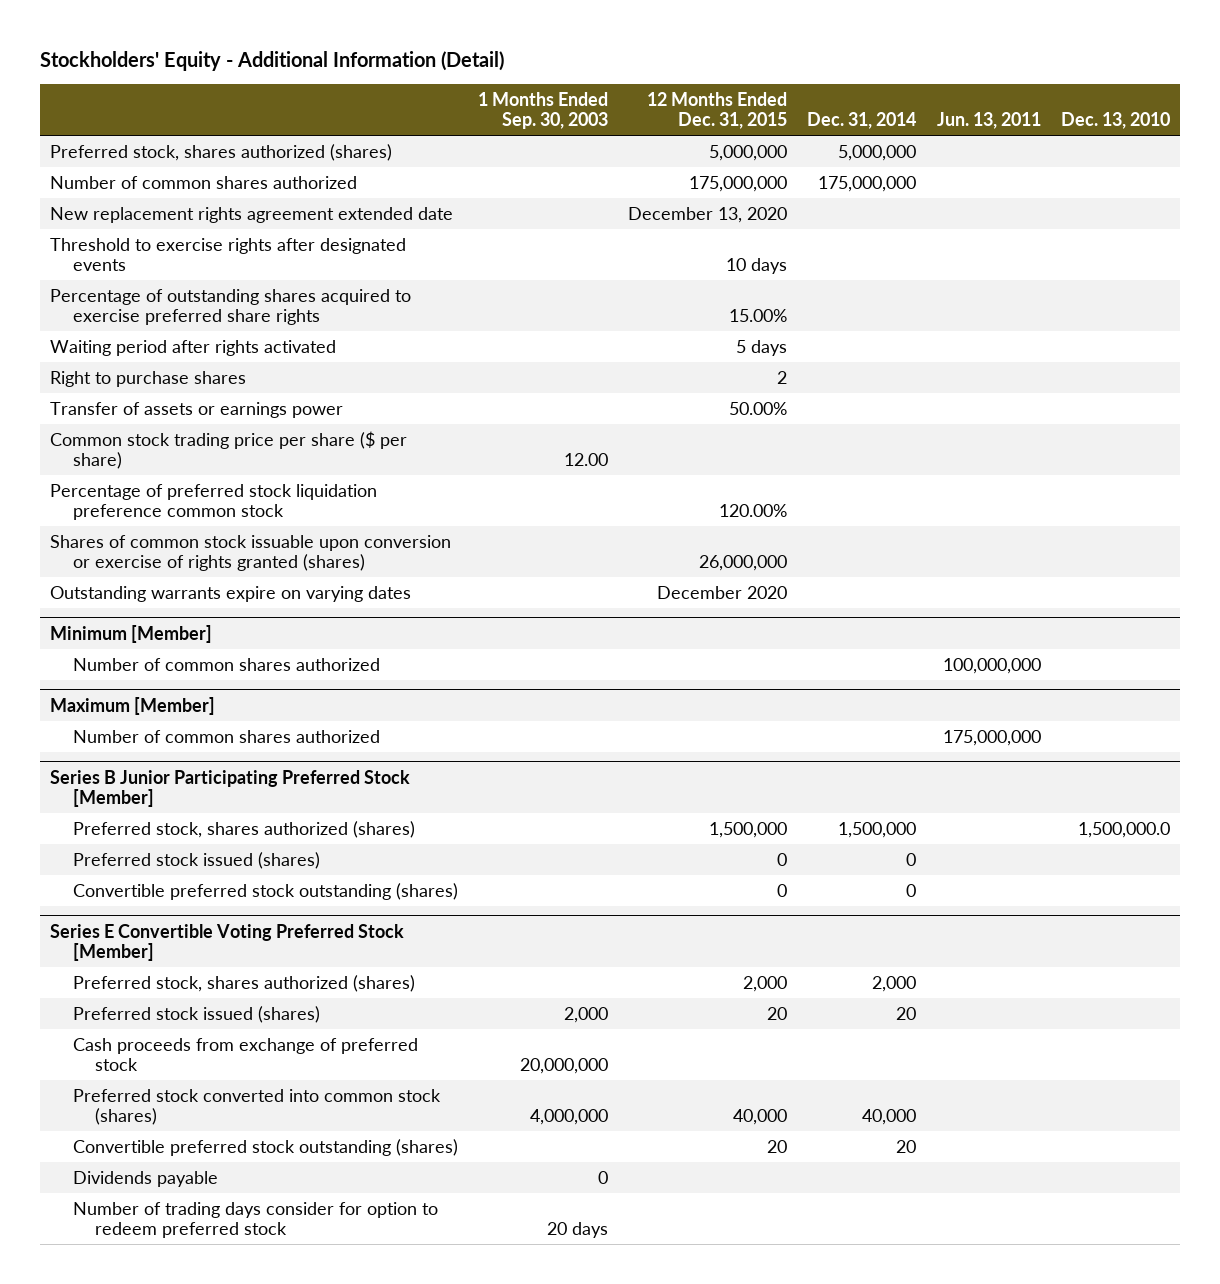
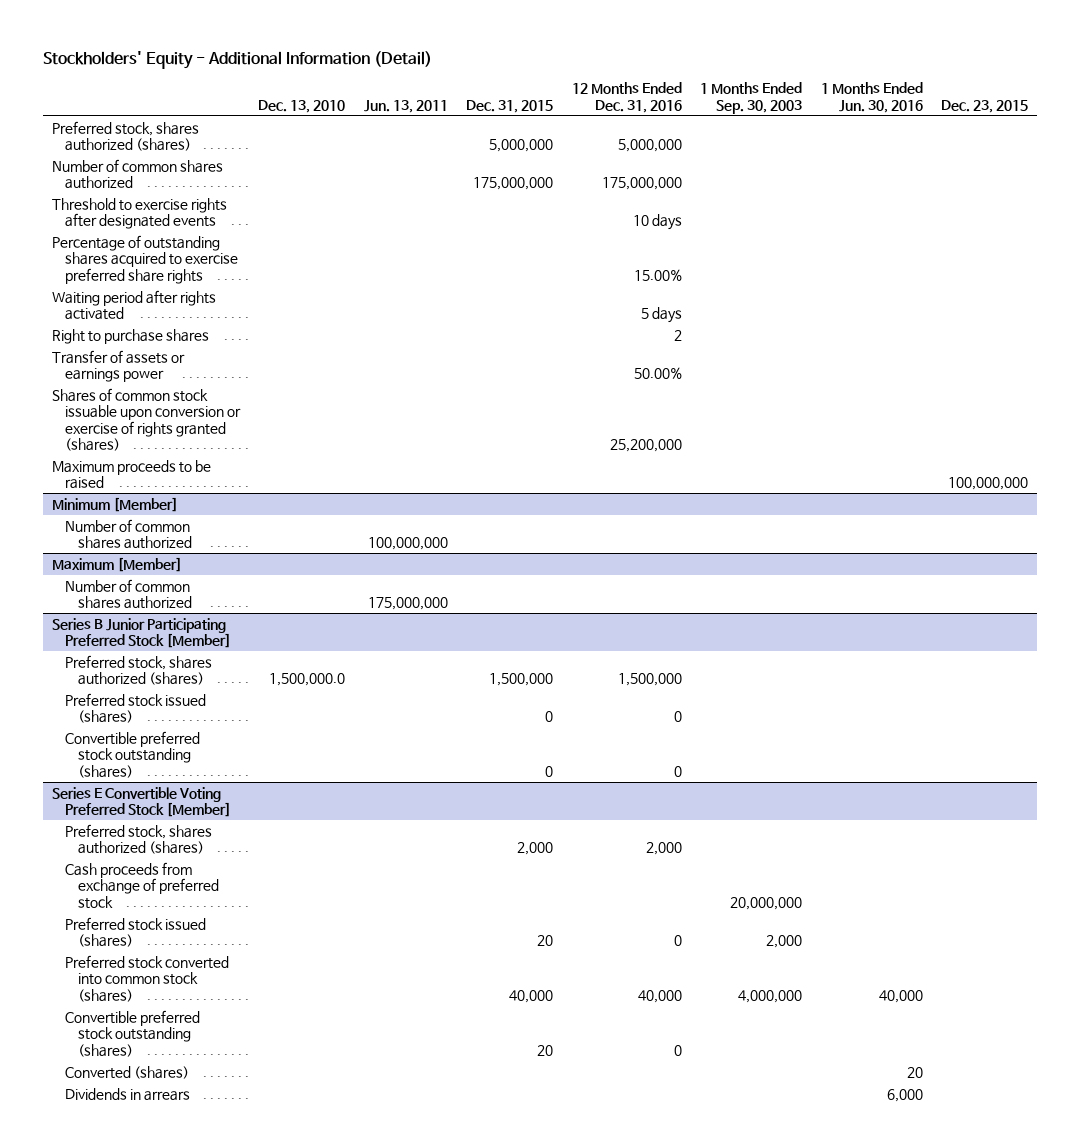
- | 1 Months Ended Sep. 30, 2003 | 12 Months Ended Dec. 31, 2015 | Dec. 31, 2014 | Jun. 13, 2011 | Dec. 13, 2010
+ | Dec. 13, 2010 | Jun. 13, 2011 | Dec. 31, 2015 | 12 Months Ended Dec. 31, 2016 | 1 Months Ended Sep. 30, 2003 | 1 Months Ended Jun. 30, 2016 | Dec. 23, 2015
- New replacement rights agreement extended date | | December 13, 2020 | | |
- Common stock trading price per share ($ per share) | 12.00 | | | |
- Percentage of preferred stock liquidation preference common stock | | 120.00% | | |
- Outstanding warrants expire on varying dates | | December 2020 | | |
+ Maximum proceeds to be raised | | | | | | | 100,000,000
@ Series E Convertible Voting Preferred Stock [Member]
moved down: Preferred stock issued (shares) | | | 20 | 0 | 2,000 | |
- Dividends payable | 0 | | | |
- Number of trading days consider for option to redeem preferred stock | 20 days | | | |
+ Converted (shares) | | | | | | 20 |
+ Dividends in arrears | | | | | | 6,000 |

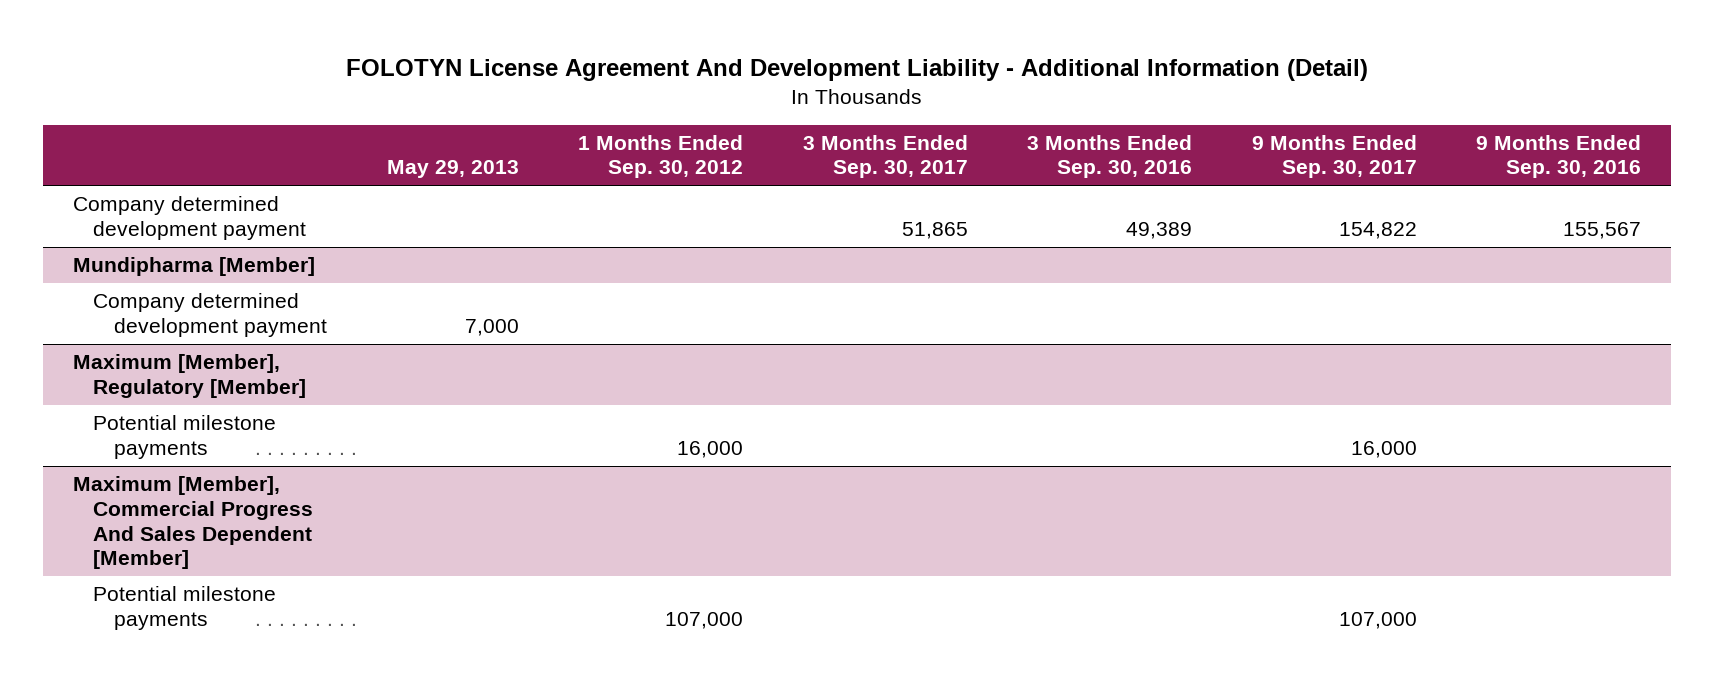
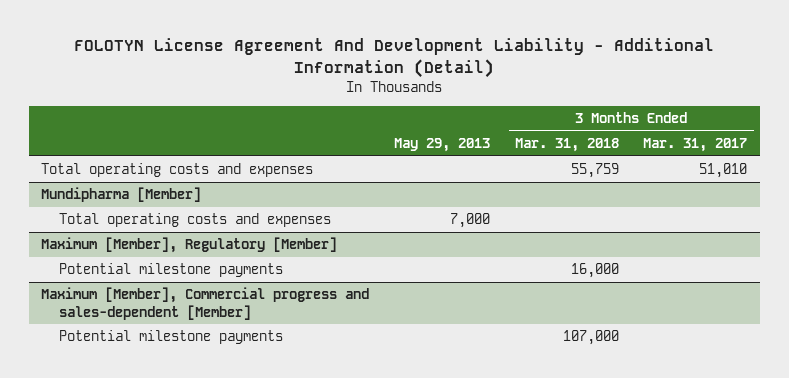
- | May 29, 2013 | 1 Months Ended Sep. 30, 2012 | 3 Months Ended Sep. 30, 2017 | 3 Months Ended Sep. 30, 2016 | 9 Months Ended Sep. 30, 2017 | 9 Months Ended Sep. 30, 2016
+ | May 29, 2013 | 3 Months Ended Mar. 31, 2018 | 3 Months Ended Mar. 31, 2017
- Company determined development payment | | | 51,865 | 49,389 | 154,822 | 155,567
+ Total operating costs and expenses | | 55,759 | 51,010
@ Mundipharma [Member]
- Company determined development payment | 7,000 | | | | |
+ Total operating costs and expenses | 7,000 | |
- Maximum [Member], Commercial Progress And Sales Dependent [Member]
+ Maximum [Member], Commercial progress and sales-dependent [Member]

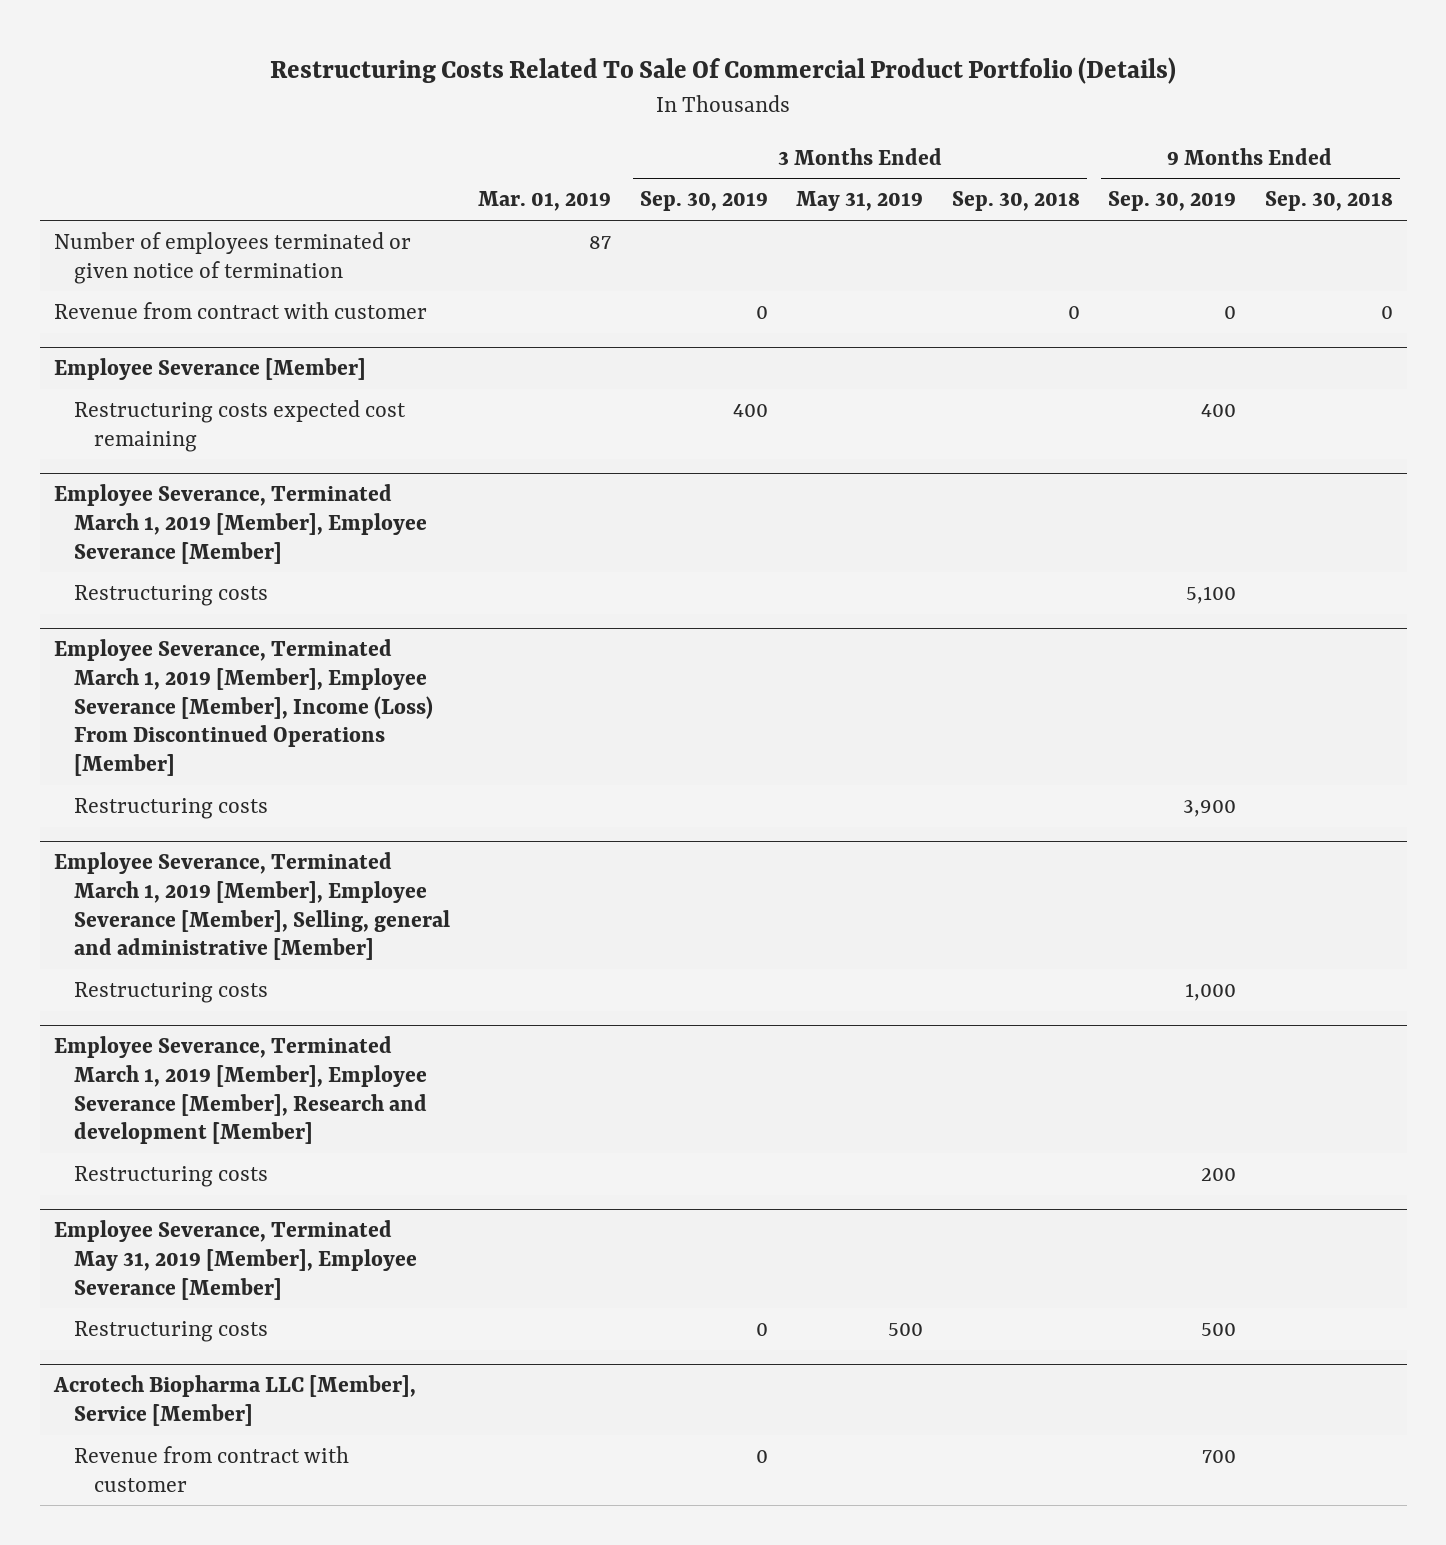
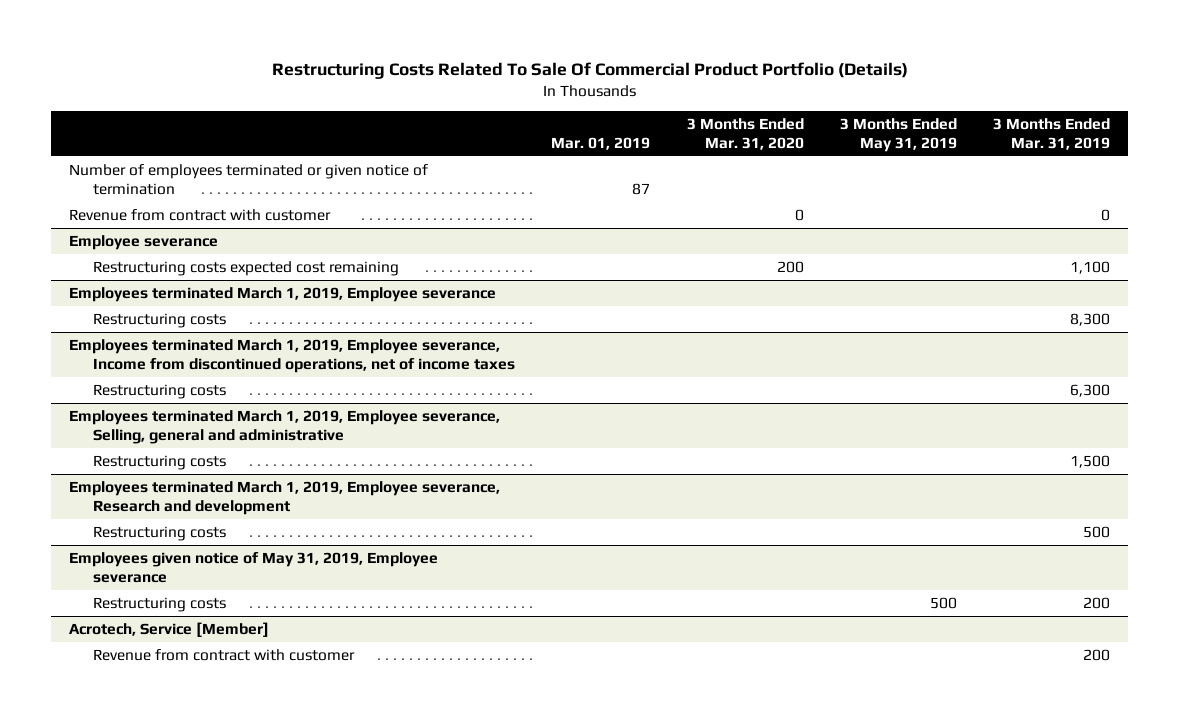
- | Mar. 01, 2019 | 3 Months Ended Sep. 30, 2019 | 3 Months Ended May 31, 2019 | 3 Months Ended Sep. 30, 2018 | 9 Months Ended Sep. 30, 2019 | 9 Months Ended Sep. 30, 2018
+ | Mar. 01, 2019 | 3 Months Ended Mar. 31, 2020 | 3 Months Ended May 31, 2019 | 3 Months Ended Mar. 31, 2019
- Employee Severance [Member]
+ Employee severance
- Employee Severance, Terminated March 1, 2019 [Member], Employee Severance [Member]
+ Employees terminated March 1, 2019, Employee severance
- Employee Severance, Terminated March 1, 2019 [Member], Employee Severance [Member], Income (Loss) From Discontinued Operations [Member]
+ Employees terminated March 1, 2019, Employee severance, Income from discontinued operations, net of income taxes
- Employee Severance, Terminated March 1, 2019 [Member], Employee Severance [Member], Selling, general and administrative [Member]
+ Employees terminated March 1, 2019, Employee severance, Selling, general and administrative
- Employee Severance, Terminated March 1, 2019 [Member], Employee Severance [Member], Research and development [Member]
+ Employees terminated March 1, 2019, Employee severance, Research and development
- Employee Severance, Terminated May 31, 2019 [Member], Employee Severance [Member]
+ Employees given notice of May 31, 2019, Employee severance
- Acrotech Biopharma LLC [Member], Service [Member]
+ Acrotech, Service [Member]

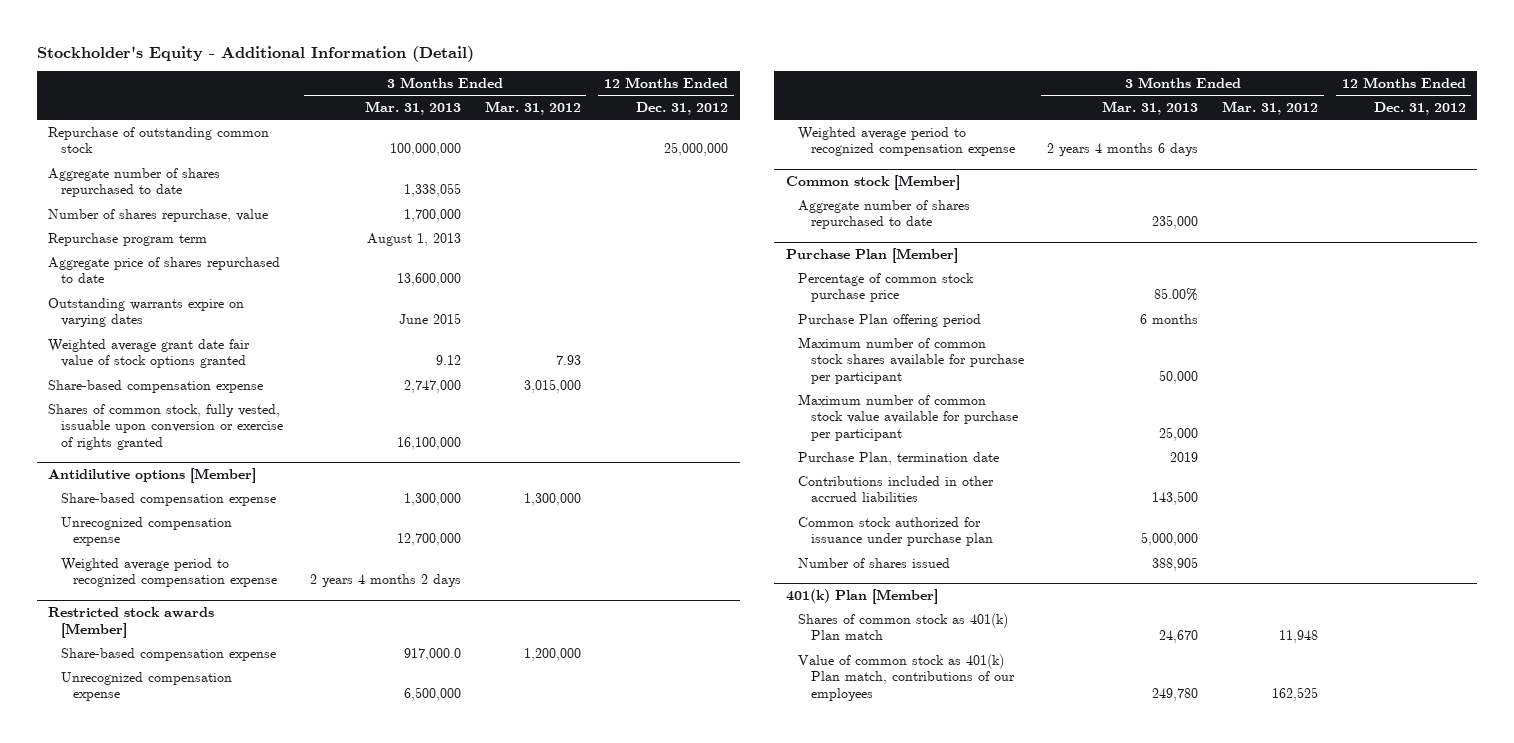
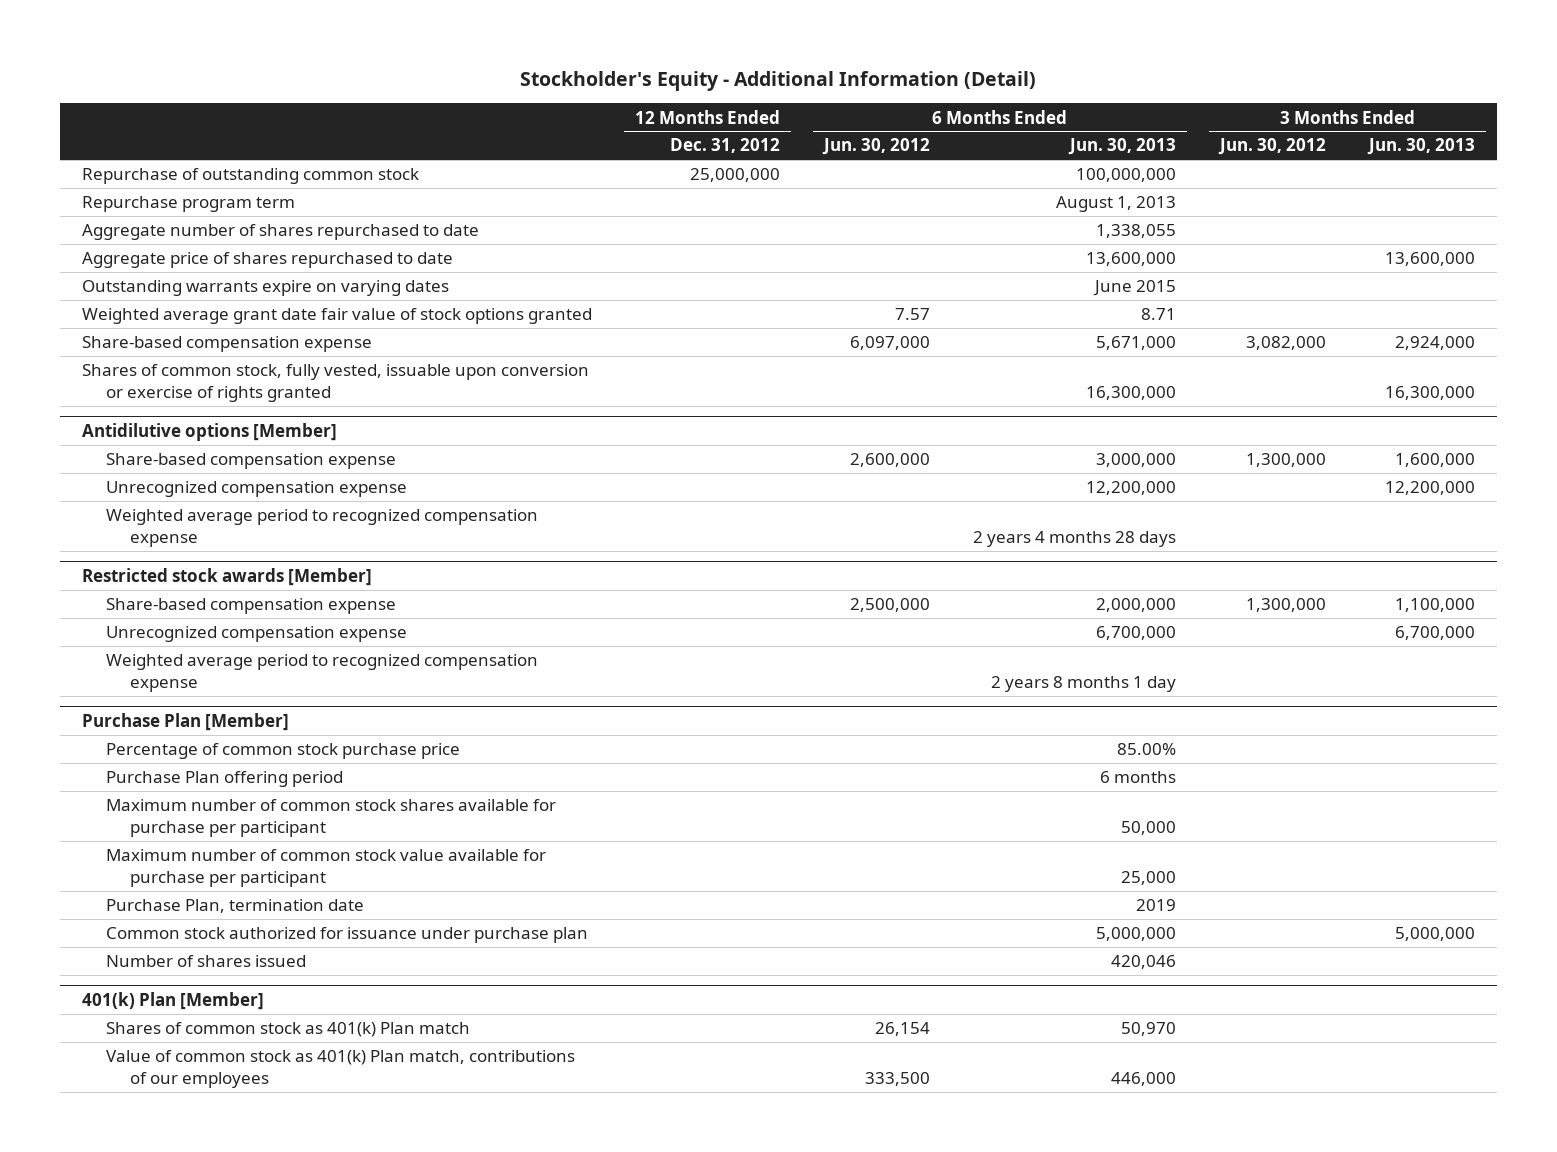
- | 3 Months Ended Mar. 31, 2013 | 3 Months Ended Mar. 31, 2012 | 12 Months Ended Dec. 31, 2012
+ | 12 Months Ended Dec. 31, 2012 | 6 Months Ended Jun. 30, 2012 | 6 Months Ended Jun. 30, 2013 | 3 Months Ended Jun. 30, 2012 | 3 Months Ended Jun. 30, 2013
- Number of shares repurchase, value | 1,700,000 | |
moved down: Aggregate number of shares repurchased to date | | | 1,338,055 | |
- Common stock [Member]
- Aggregate number of shares repurchased to date | 235,000 | |
@ Purchase Plan [Member]
- Contributions included in other accrued liabilities | 143,500 | |

